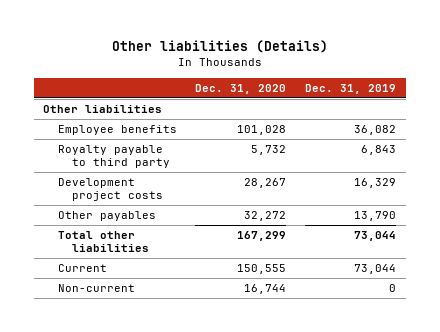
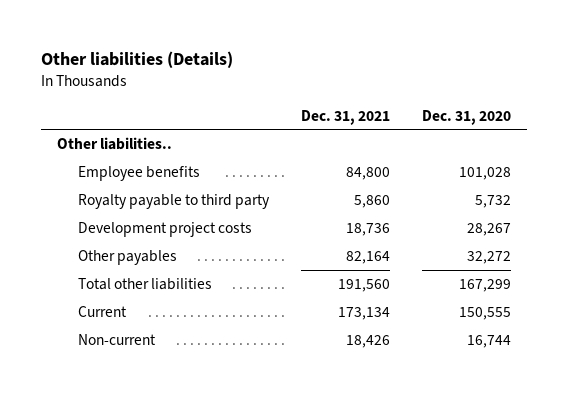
- | Dec. 31, 2020 | Dec. 31, 2019
+ | Dec. 31, 2021 | Dec. 31, 2020
- Other liabilities
+ Other liabilities..

